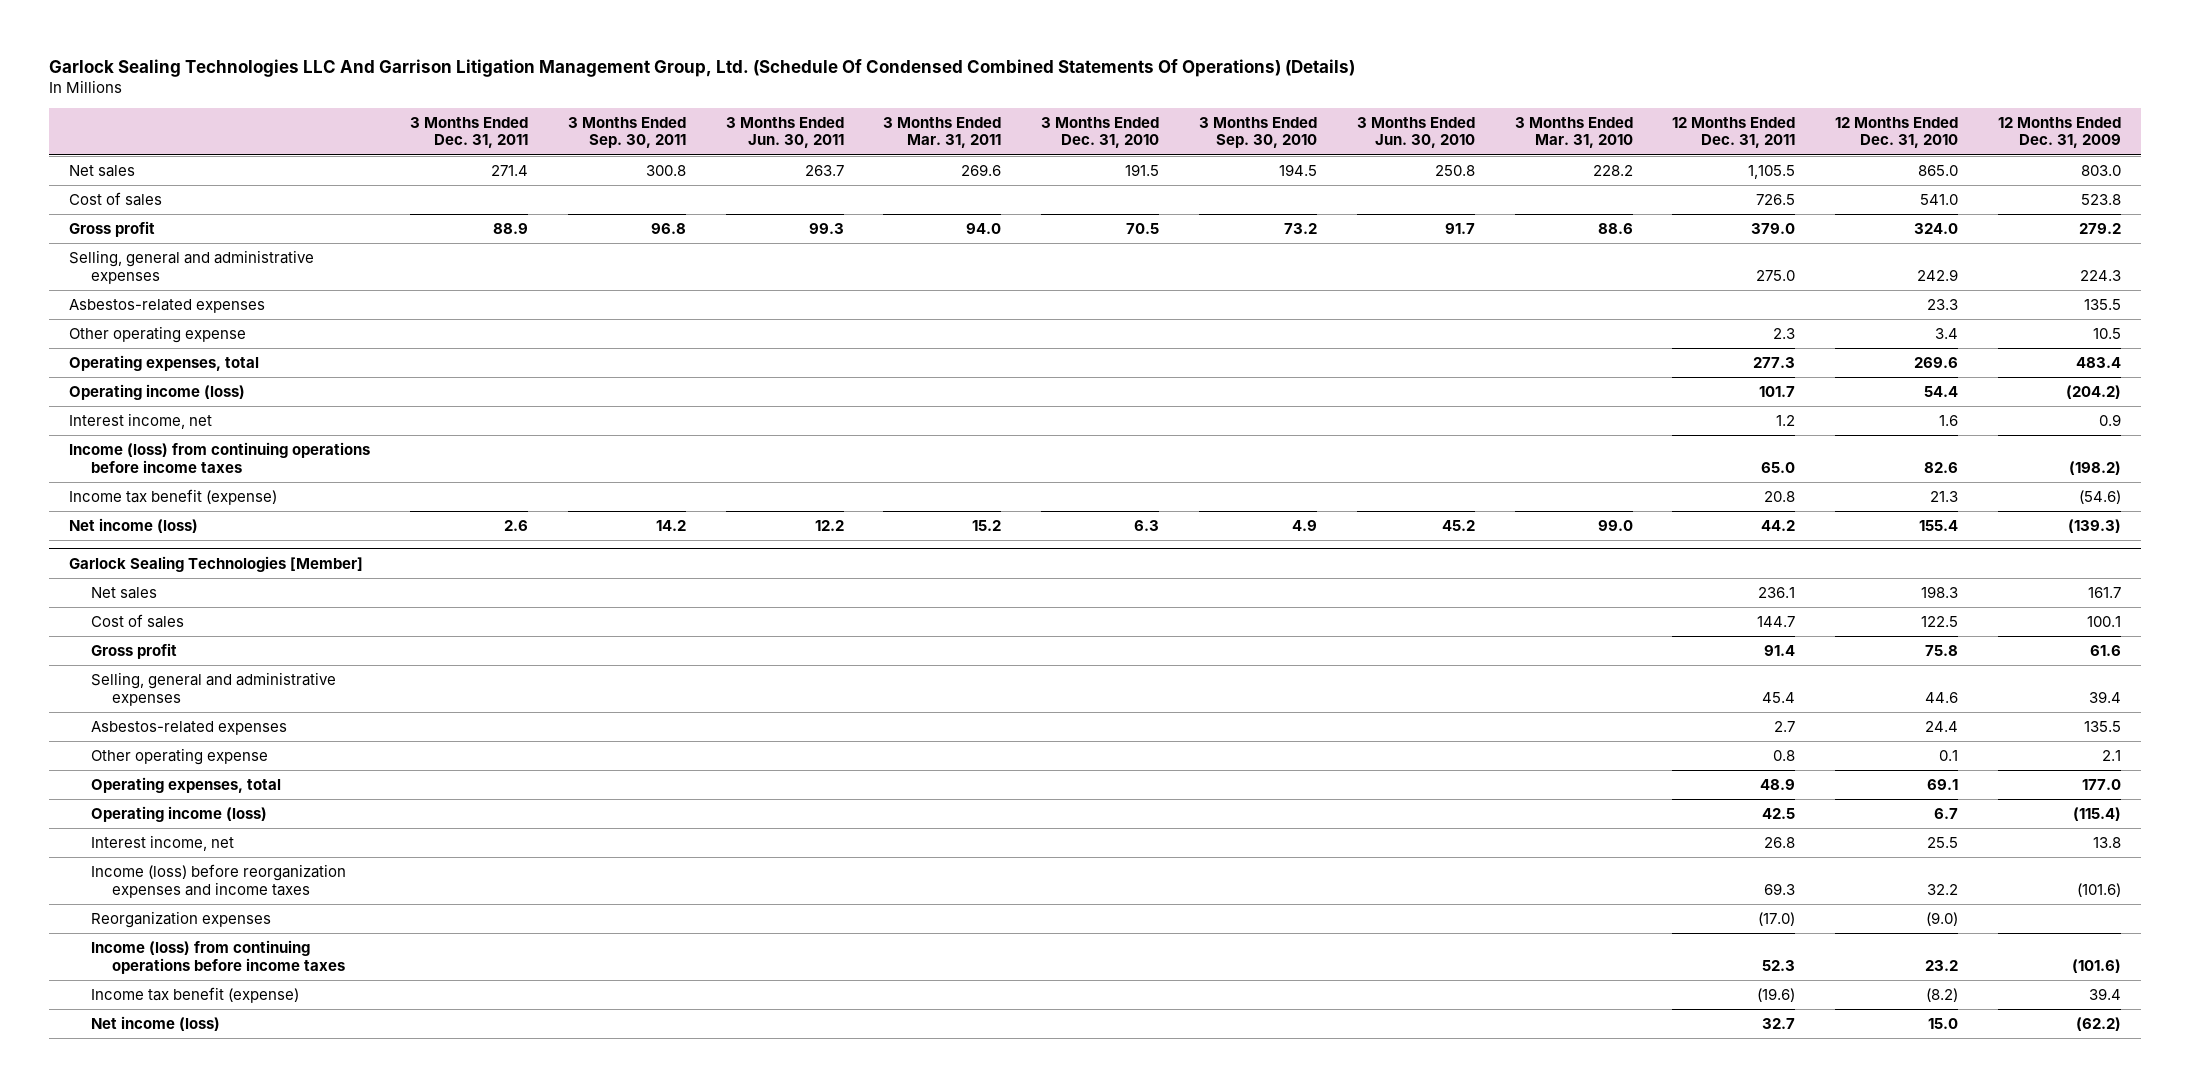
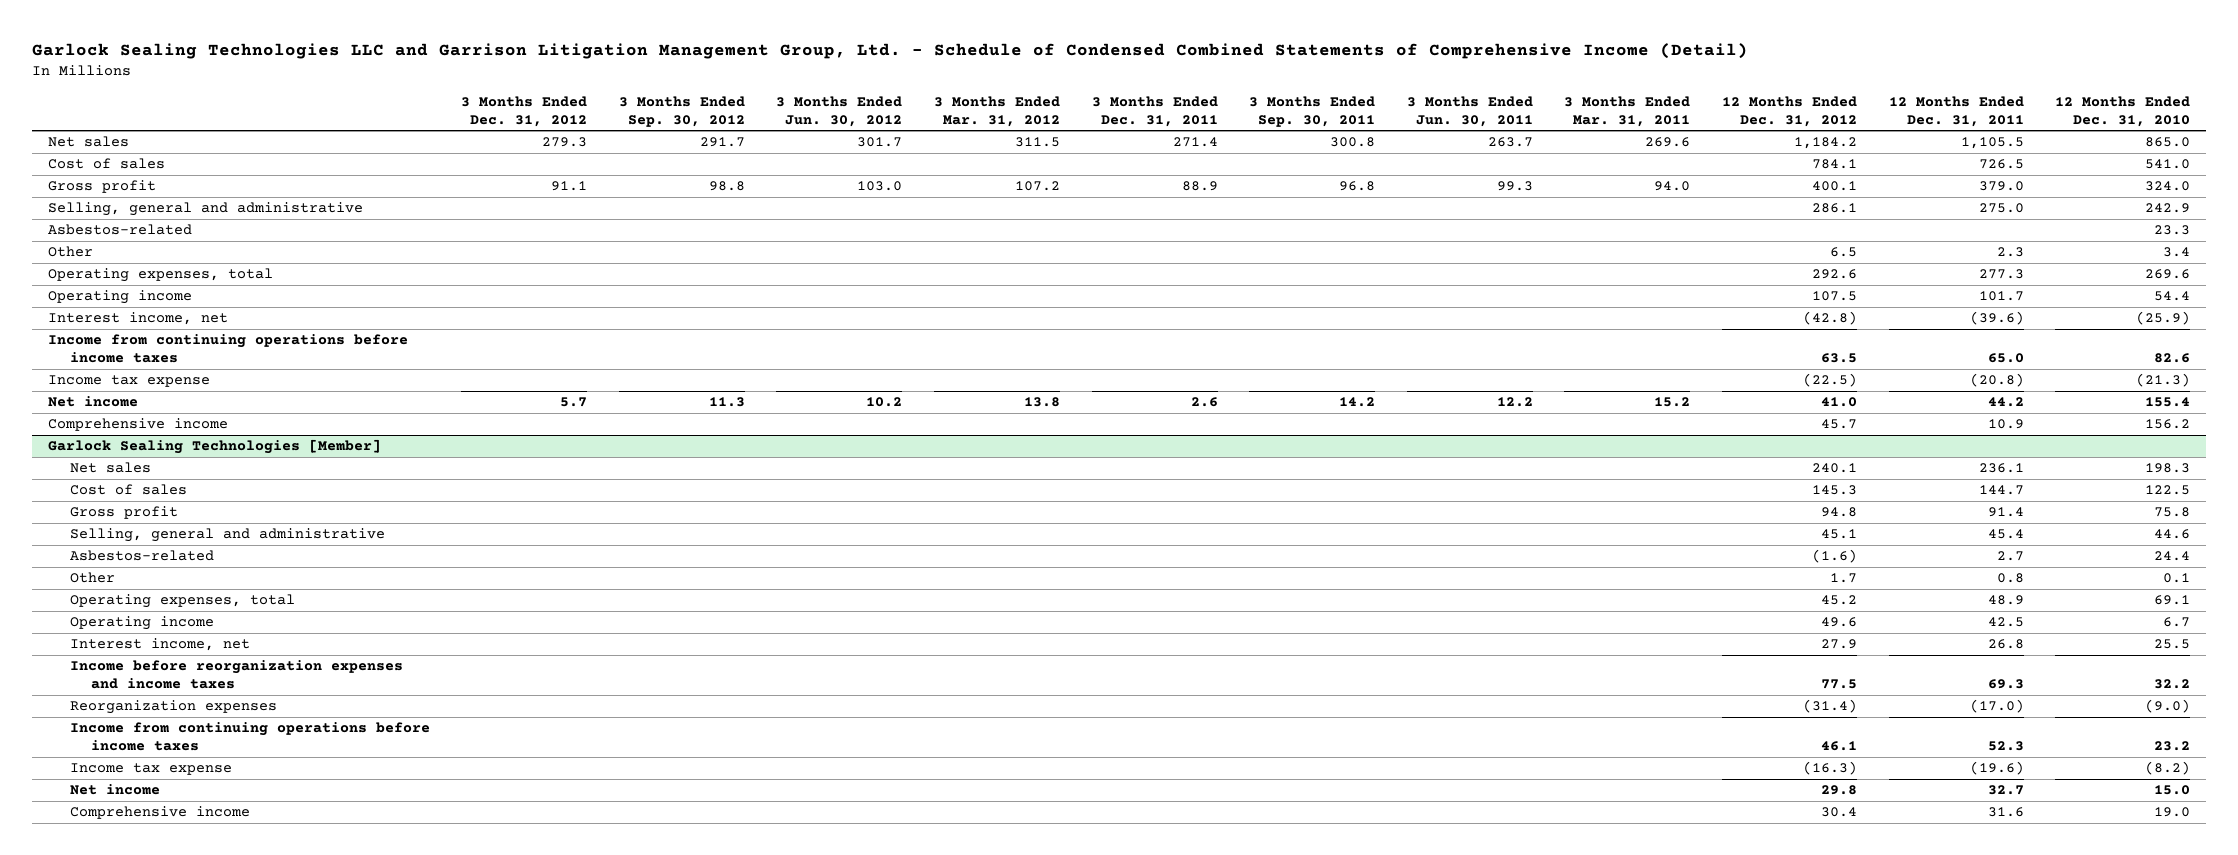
- Garlock Sealing Technologies LLC And Garrison Litigation Management Group, Ltd. (Schedule Of Condensed Combined Statements Of Operations) (Details)
+ Garlock Sealing Technologies LLC and Garrison Litigation Management Group, Ltd. - Schedule of Condensed Combined Statements of Comprehensive Income (Detail)
- | 3 Months Ended Dec. 31, 2011 | 3 Months Ended Sep. 30, 2011 | 3 Months Ended Jun. 30, 2011 | 3 Months Ended Mar. 31, 2011 | 3 Months Ended Dec. 31, 2010 | 3 Months Ended Sep. 30, 2010 | 3 Months Ended Jun. 30, 2010 | 3 Months Ended Mar. 31, 2010 | 12 Months Ended Dec. 31, 2011 | 12 Months Ended Dec. 31, 2010 | 12 Months Ended Dec. 31, 2009
+ | 3 Months Ended Dec. 31, 2012 | 3 Months Ended Sep. 30, 2012 | 3 Months Ended Jun. 30, 2012 | 3 Months Ended Mar. 31, 2012 | 3 Months Ended Dec. 31, 2011 | 3 Months Ended Sep. 30, 2011 | 3 Months Ended Jun. 30, 2011 | 3 Months Ended Mar. 31, 2011 | 12 Months Ended Dec. 31, 2012 | 12 Months Ended Dec. 31, 2011 | 12 Months Ended Dec. 31, 2010
- Selling, general and administrative expenses | | | | | | | | | 275.0 | 242.9 | 224.3
- Asbestos-related expenses | | | | | | | | | | 23.3 | 135.5
- Other operating expense | | | | | | | | | 2.3 | 3.4 | 10.5
+ Selling, general and administrative | | | | | | | | | 286.1 | 275.0 | 242.9
+ Asbestos-related | | | | | | | | | | | 23.3
+ Other | | | | | | | | | 6.5 | 2.3 | 3.4
- Operating income (loss) | | | | | | | | | 101.7 | 54.4 | (204.2)
- Interest income, net | | | | | | | | | 1.2 | 1.6 | 0.9
- Income (loss) from continuing operations before income taxes | | | | | | | | | 65.0 | 82.6 | (198.2)
- Income tax benefit (expense) | | | | | | | | | 20.8 | 21.3 | (54.6)
- Net income (loss) | 2.6 | 14.2 | 12.2 | 15.2 | 6.3 | 4.9 | 45.2 | 99.0 | 44.2 | 155.4 | (139.3)
+ Operating income | | | | | | | | | 107.5 | 101.7 | 54.4
+ Interest income, net | | | | | | | | | (42.8) | (39.6) | (25.9)
+ Income from continuing operations before income taxes | | | | | | | | | 63.5 | 65.0 | 82.6
+ Income tax expense | | | | | | | | | (22.5) | (20.8) | (21.3)
+ Net income | 5.7 | 11.3 | 10.2 | 13.8 | 2.6 | 14.2 | 12.2 | 15.2 | 41.0 | 44.2 | 155.4
+ Comprehensive income | | | | | | | | | 45.7 | 10.9 | 156.2
@ Garlock Sealing Technologies [Member]
- Selling, general and administrative expenses | | | | | | | | | 45.4 | 44.6 | 39.4
- Asbestos-related expenses | | | | | | | | | 2.7 | 24.4 | 135.5
- Other operating expense | | | | | | | | | 0.8 | 0.1 | 2.1
+ Selling, general and administrative | | | | | | | | | 45.1 | 45.4 | 44.6
+ Asbestos-related | | | | | | | | | (1.6) | 2.7 | 24.4
+ Other | | | | | | | | | 1.7 | 0.8 | 0.1
- Operating income (loss) | | | | | | | | | 42.5 | 6.7 | (115.4)
+ Operating income | | | | | | | | | 49.6 | 42.5 | 6.7
- Income (loss) before reorganization expenses and income taxes | | | | | | | | | 69.3 | 32.2 | (101.6)
+ Income before reorganization expenses and income taxes | | | | | | | | | 77.5 | 69.3 | 32.2
- Income (loss) from continuing operations before income taxes | | | | | | | | | 52.3 | 23.2 | (101.6)
- Income tax benefit (expense) | | | | | | | | | (19.6) | (8.2) | 39.4
- Net income (loss) | | | | | | | | | 32.7 | 15.0 | (62.2)
+ Income from continuing operations before income taxes | | | | | | | | | 46.1 | 52.3 | 23.2
+ Income tax expense | | | | | | | | | (16.3) | (19.6) | (8.2)
+ Net income | | | | | | | | | 29.8 | 32.7 | 15.0
+ Comprehensive income | | | | | | | | | 30.4 | 31.6 | 19.0

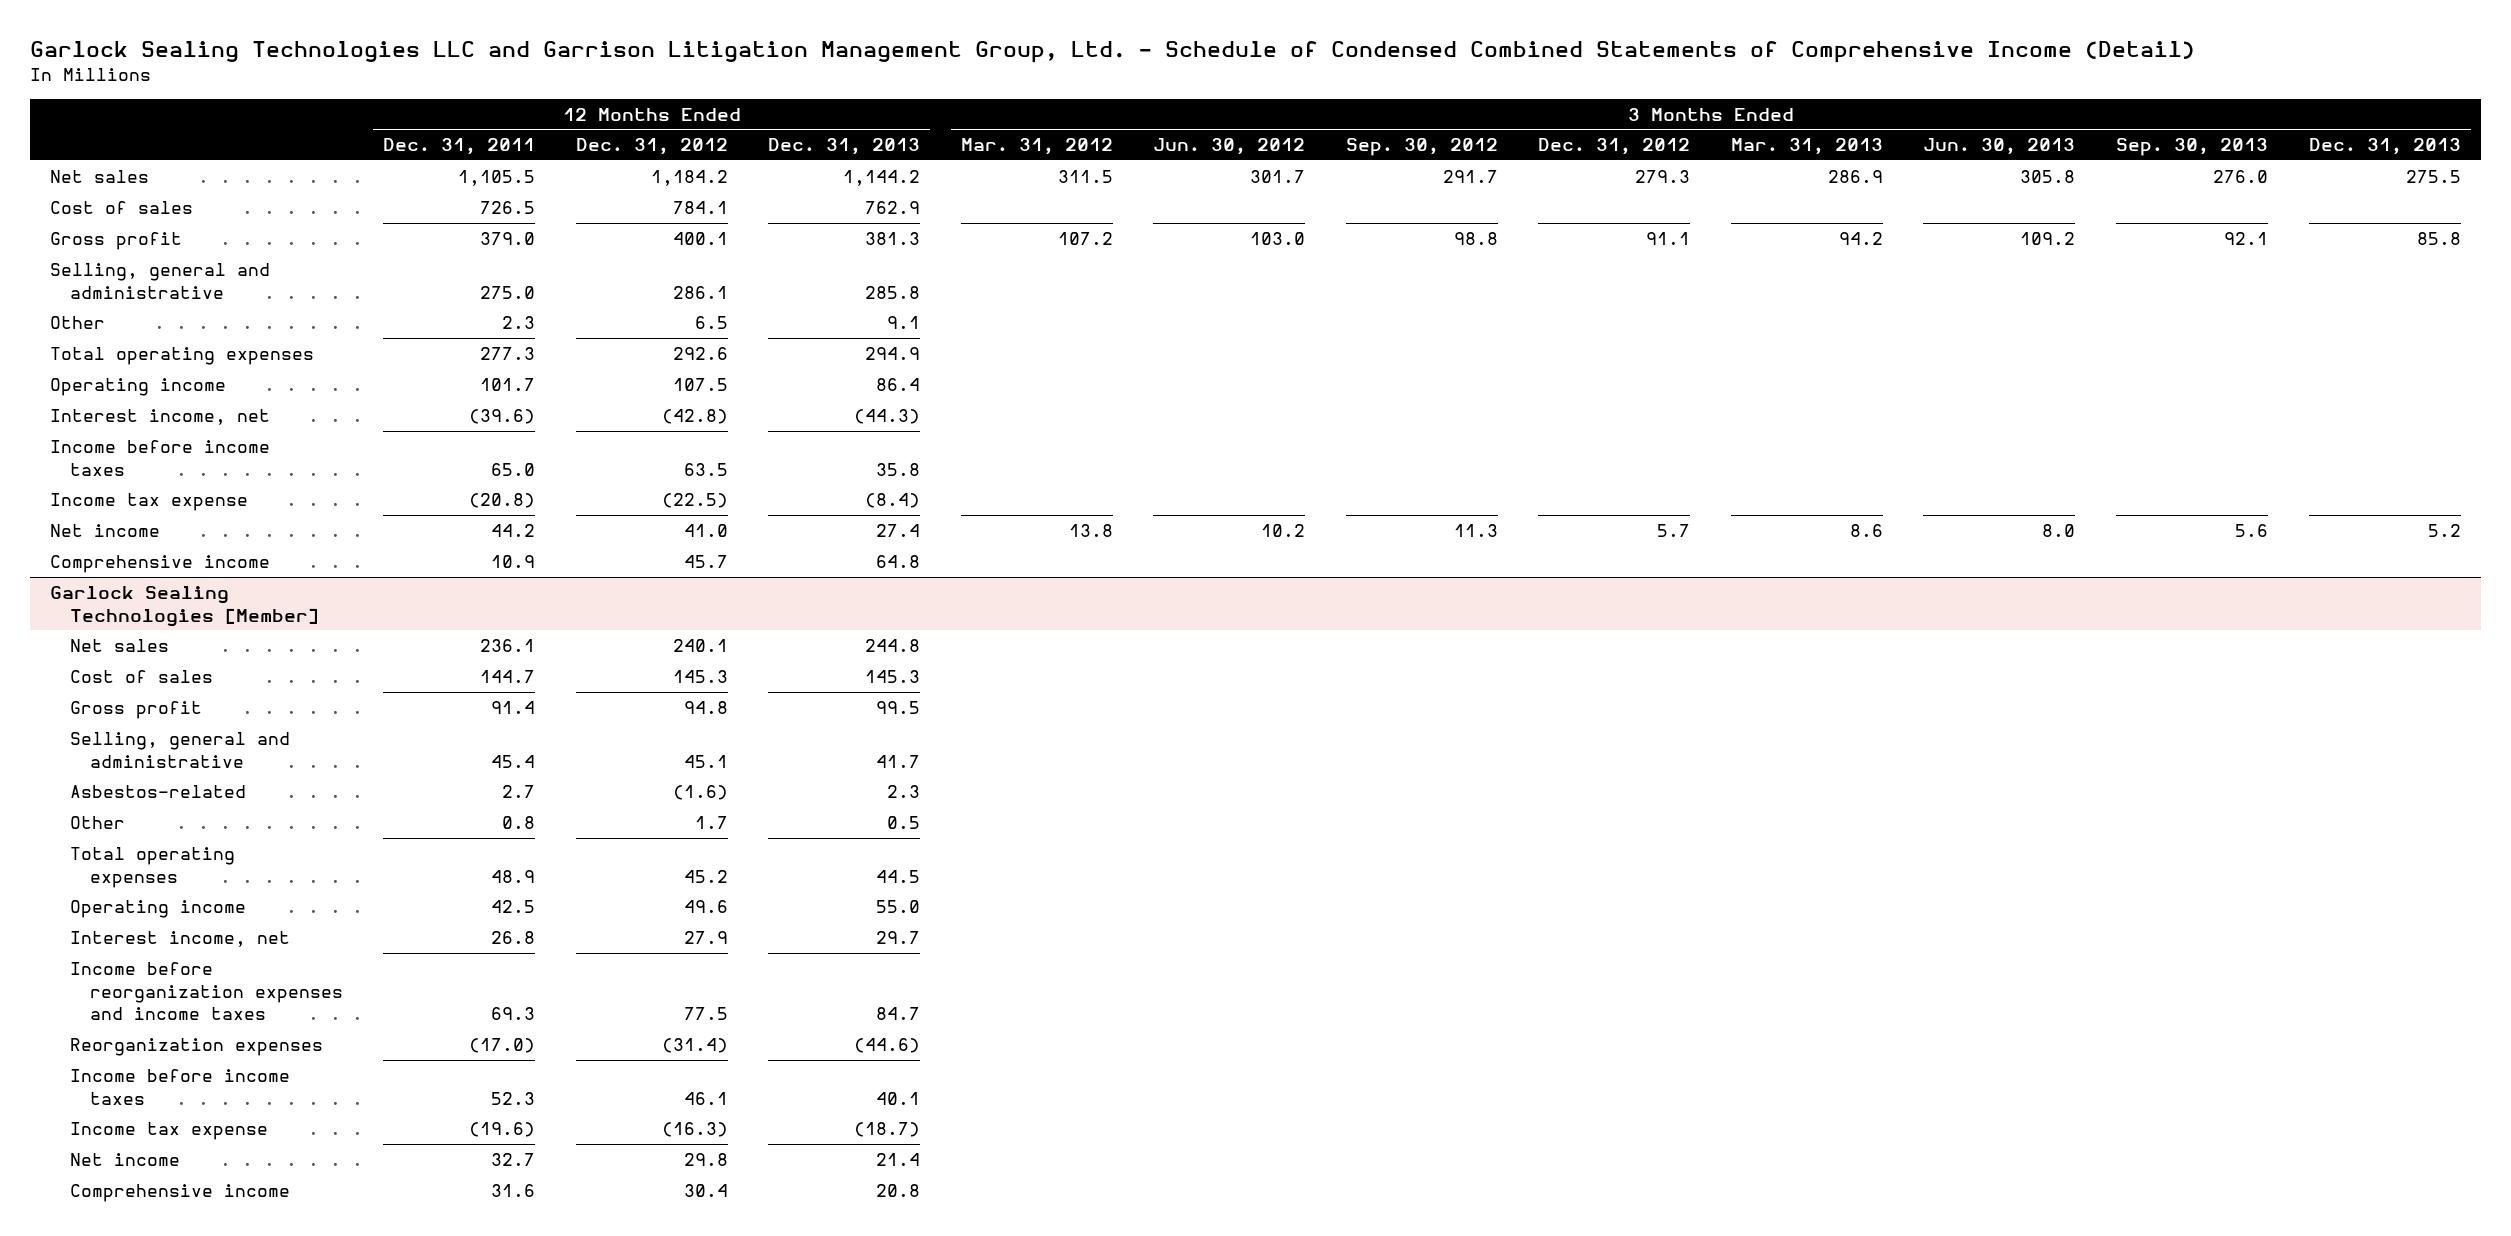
- | 3 Months Ended Dec. 31, 2012 | 3 Months Ended Sep. 30, 2012 | 3 Months Ended Jun. 30, 2012 | 3 Months Ended Mar. 31, 2012 | 3 Months Ended Dec. 31, 2011 | 3 Months Ended Sep. 30, 2011 | 3 Months Ended Jun. 30, 2011 | 3 Months Ended Mar. 31, 2011 | 12 Months Ended Dec. 31, 2012 | 12 Months Ended Dec. 31, 2011 | 12 Months Ended Dec. 31, 2010
+ | 12 Months Ended Dec. 31, 2011 | 12 Months Ended Dec. 31, 2012 | 12 Months Ended Dec. 31, 2013 | 3 Months Ended Mar. 31, 2012 | 3 Months Ended Jun. 30, 2012 | 3 Months Ended Sep. 30, 2012 | 3 Months Ended Dec. 31, 2012 | 3 Months Ended Mar. 31, 2013 | 3 Months Ended Jun. 30, 2013 | 3 Months Ended Sep. 30, 2013 | 3 Months Ended Dec. 31, 2013
- Asbestos-related | | | | | | | | | | | 23.3
- Operating expenses, total | | | | | | | | | 292.6 | 277.3 | 269.6
+ Total operating expenses | 277.3 | 292.6 | 294.9 | | | | | | | |
- Income from continuing operations before income taxes | | | | | | | | | 63.5 | 65.0 | 82.6
+ Income before income taxes | 65.0 | 63.5 | 35.8 | | | | | | | |
@ Garlock Sealing Technologies [Member]
- Operating expenses, total | | | | | | | | | 45.2 | 48.9 | 69.1
+ Total operating expenses | 48.9 | 45.2 | 44.5 | | | | | | | |
- Income from continuing operations before income taxes | | | | | | | | | 46.1 | 52.3 | 23.2
+ Income before income taxes | 52.3 | 46.1 | 40.1 | | | | | | | |

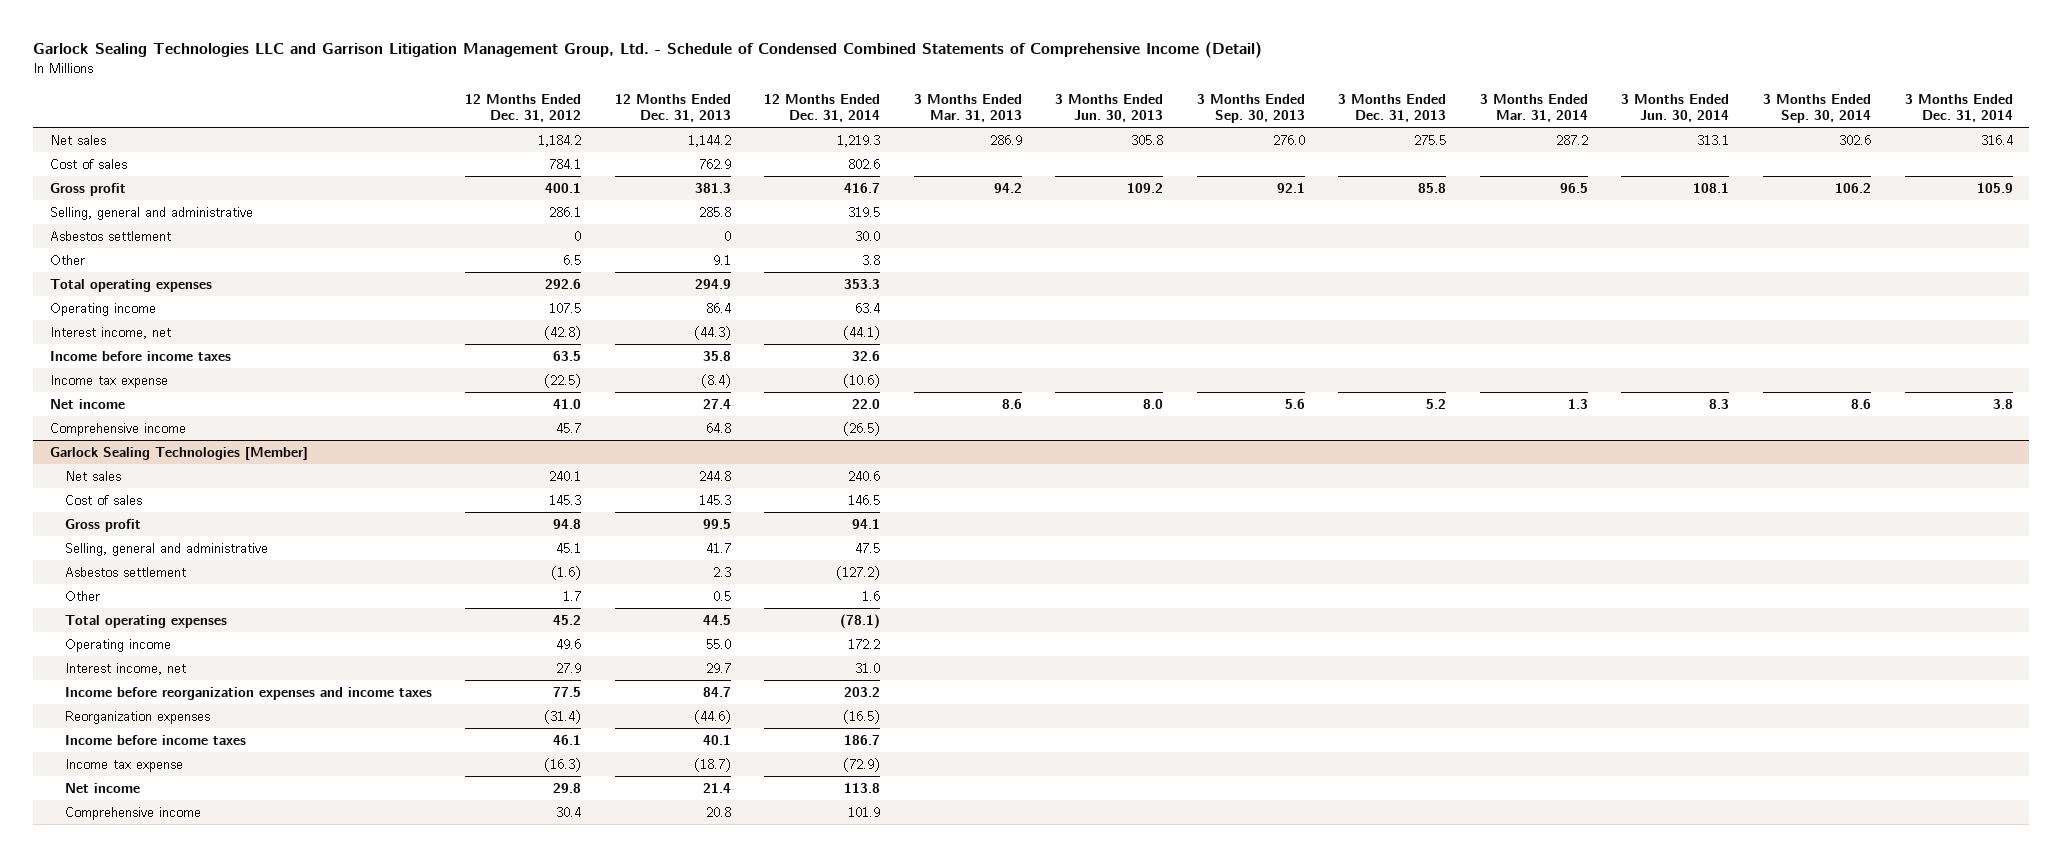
- | 12 Months Ended Dec. 31, 2011 | 12 Months Ended Dec. 31, 2012 | 12 Months Ended Dec. 31, 2013 | 3 Months Ended Mar. 31, 2012 | 3 Months Ended Jun. 30, 2012 | 3 Months Ended Sep. 30, 2012 | 3 Months Ended Dec. 31, 2012 | 3 Months Ended Mar. 31, 2013 | 3 Months Ended Jun. 30, 2013 | 3 Months Ended Sep. 30, 2013 | 3 Months Ended Dec. 31, 2013
+ | 12 Months Ended Dec. 31, 2012 | 12 Months Ended Dec. 31, 2013 | 12 Months Ended Dec. 31, 2014 | 3 Months Ended Mar. 31, 2013 | 3 Months Ended Jun. 30, 2013 | 3 Months Ended Sep. 30, 2013 | 3 Months Ended Dec. 31, 2013 | 3 Months Ended Mar. 31, 2014 | 3 Months Ended Jun. 30, 2014 | 3 Months Ended Sep. 30, 2014 | 3 Months Ended Dec. 31, 2014
+ Asbestos settlement | 0 | 0 | 30.0 | | | | | | | |
@ Garlock Sealing Technologies [Member]
- Asbestos-related | 2.7 | (1.6) | 2.3 | | | | | | | |
+ Asbestos settlement | (1.6) | 2.3 | (127.2) | | | | | | | |

